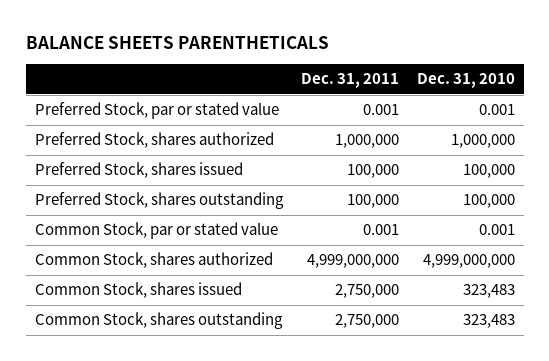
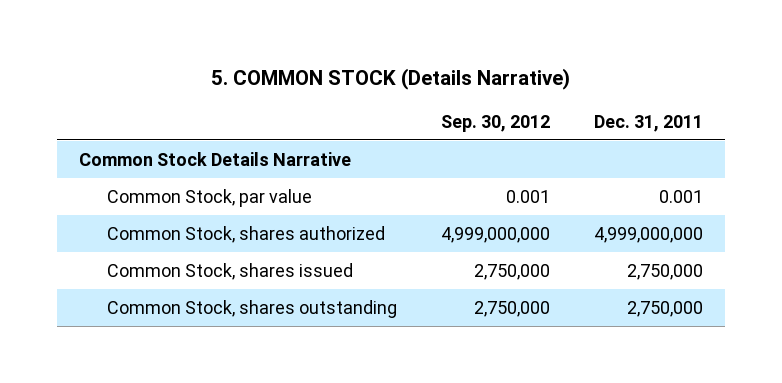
- BALANCE SHEETS PARENTHETICALS
+ 5. COMMON STOCK (Details Narrative)
- | Dec. 31, 2011 | Dec. 31, 2010
+ | Sep. 30, 2012 | Dec. 31, 2011
- Preferred Stock, par or stated value | 0.001 | 0.001
- Preferred Stock, shares authorized | 1,000,000 | 1,000,000
- Preferred Stock, shares issued | 100,000 | 100,000
- Preferred Stock, shares outstanding | 100,000 | 100,000
- Common Stock, par or stated value | 0.001 | 0.001
+ Common Stock Details Narrative
+ Common Stock, par value | 0.001 | 0.001

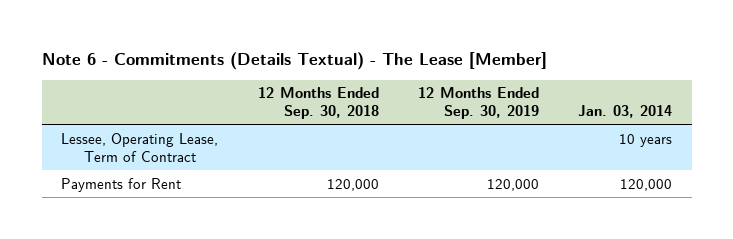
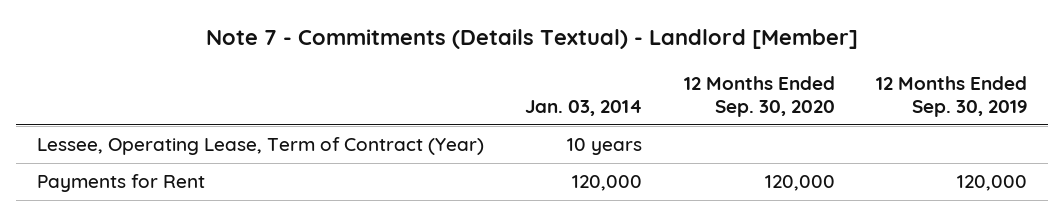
- Note 6 - Commitments (Details Textual) - The Lease [Member]
+ Note 7 - Commitments (Details Textual) - Landlord [Member]
- | 12 Months Ended Sep. 30, 2018 | 12 Months Ended Sep. 30, 2019 | Jan. 03, 2014
+ | Jan. 03, 2014 | 12 Months Ended Sep. 30, 2020 | 12 Months Ended Sep. 30, 2019
- Lessee, Operating Lease, Term of Contract | | | 10 years
+ Lessee, Operating Lease, Term of Contract (Year) | 10 years | |

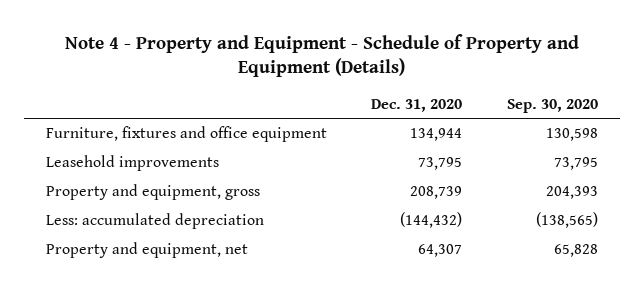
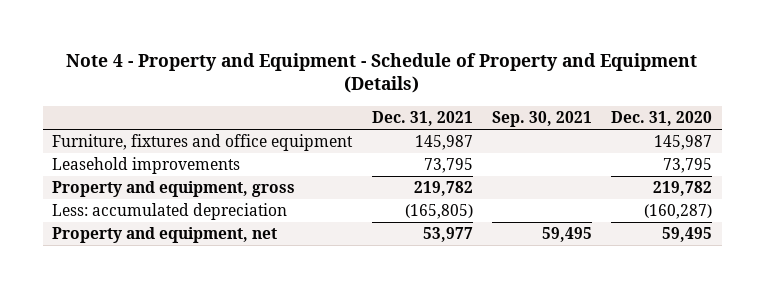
- | Dec. 31, 2020 | Sep. 30, 2020
+ | Dec. 31, 2021 | Sep. 30, 2021 | Dec. 31, 2020
- Furniture, fixtures and office equipment | 134,944 | 130,598
+ Furniture, fixtures and office equipment | 145,987 | | 145,987
- Property and equipment, gross | 208,739 | 204,393
- Less: accumulated depreciation | (144,432) | (138,565)
- Property and equipment, net | 64,307 | 65,828
+ Property and equipment, gross | 219,782 | | 219,782
+ Less: accumulated depreciation | (165,805) | | (160,287)
+ Property and equipment, net | 53,977 | 59,495 | 59,495

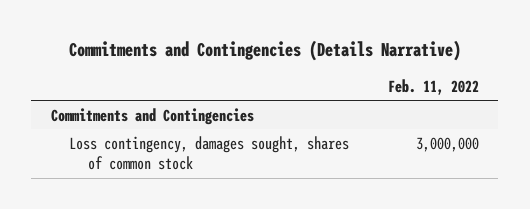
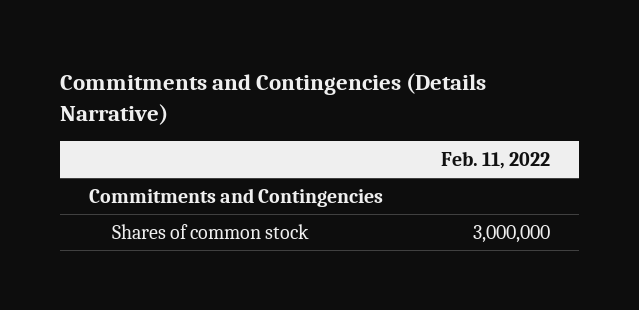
- Loss contingency, damages sought, shares of common stock | 3,000,000
+ Shares of common stock | 3,000,000

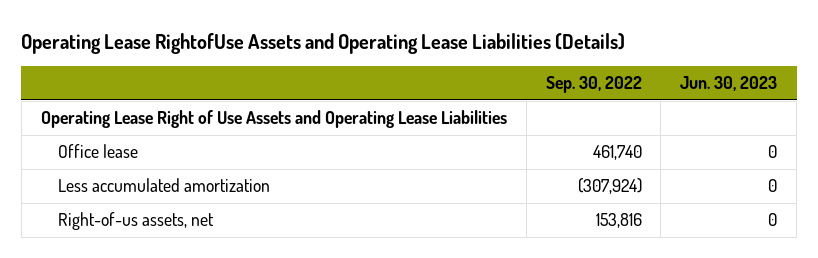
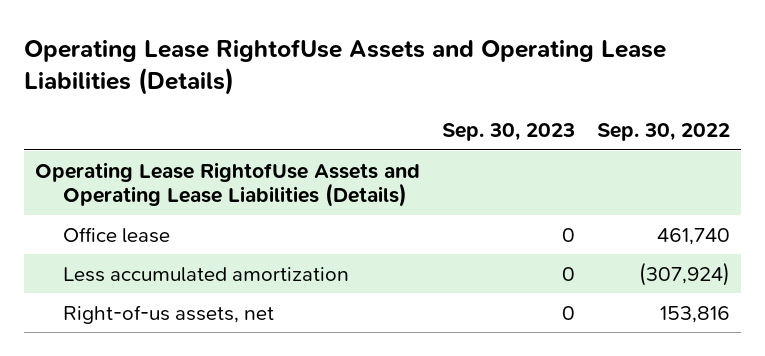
- | Sep. 30, 2022 | Jun. 30, 2023
+ | Sep. 30, 2023 | Sep. 30, 2022
- Operating Lease Right of Use Assets and Operating Lease Liabilities
+ Operating Lease RightofUse Assets and Operating Lease Liabilities (Details)

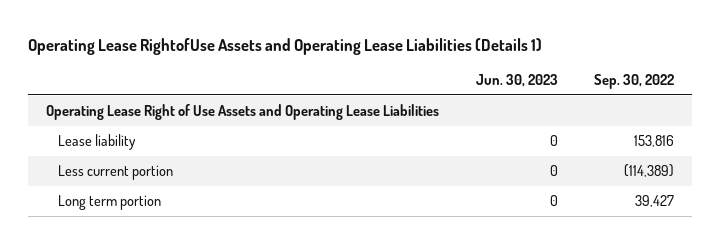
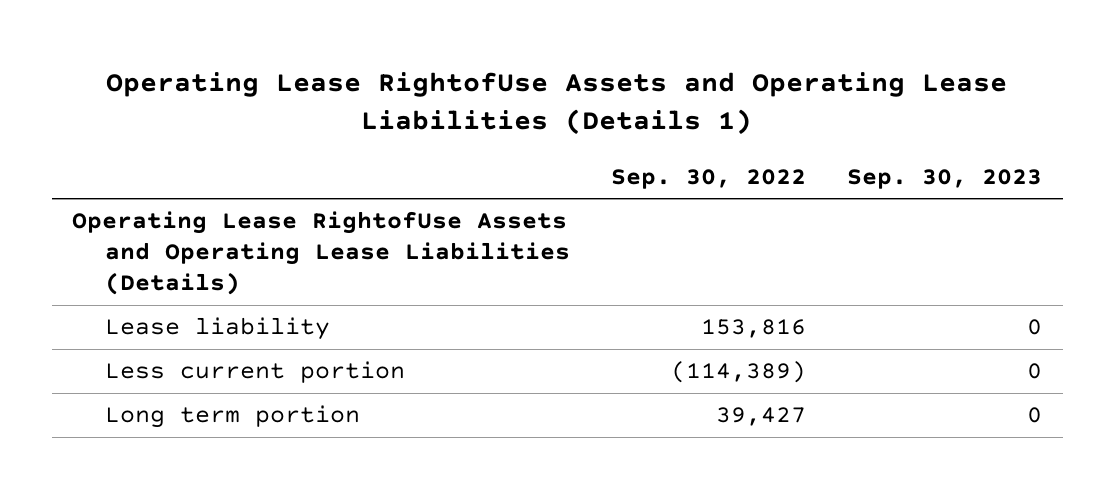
- | Jun. 30, 2023 | Sep. 30, 2022
+ | Sep. 30, 2022 | Sep. 30, 2023
- Operating Lease Right of Use Assets and Operating Lease Liabilities
+ Operating Lease RightofUse Assets and Operating Lease Liabilities (Details)

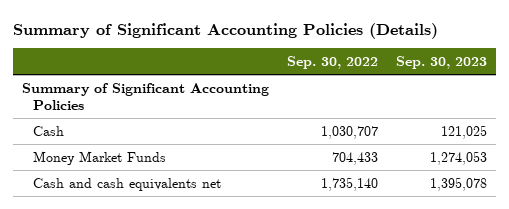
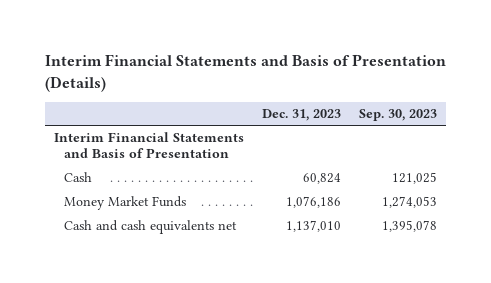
- Summary of Significant Accounting Policies (Details)
+ Interim Financial Statements and Basis of Presentation (Details)
- | Sep. 30, 2022 | Sep. 30, 2023
+ | Dec. 31, 2023 | Sep. 30, 2023
- Summary of Significant Accounting Policies
+ Interim Financial Statements and Basis of Presentation

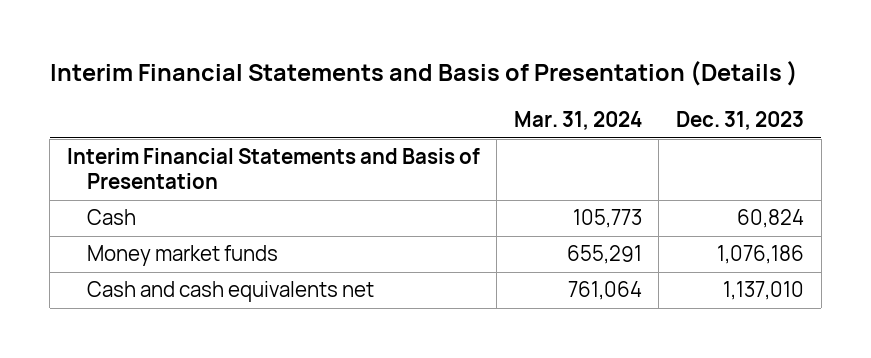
- Interim Financial Statements and Basis of Presentation (Details)
+ Interim Financial Statements and Basis of Presentation (Details )
- | Dec. 31, 2023 | Sep. 30, 2023
+ | Mar. 31, 2024 | Dec. 31, 2023
- Money Market Funds | 1,076,186 | 1,274,053
+ Money market funds | 655,291 | 1,076,186

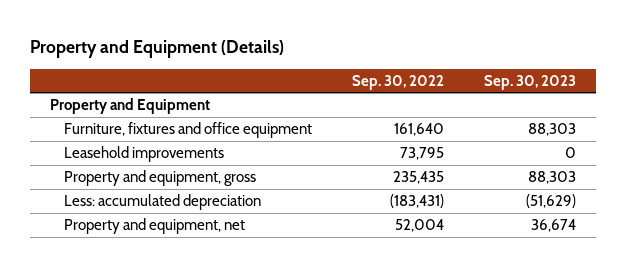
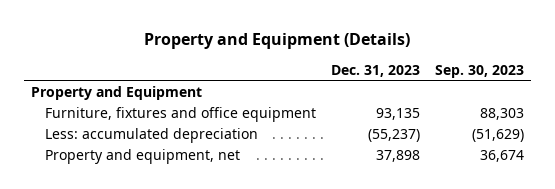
- | Sep. 30, 2022 | Sep. 30, 2023
+ | Dec. 31, 2023 | Sep. 30, 2023
- Leasehold improvements | 73,795 | 0
- Property and equipment, gross | 235,435 | 88,303

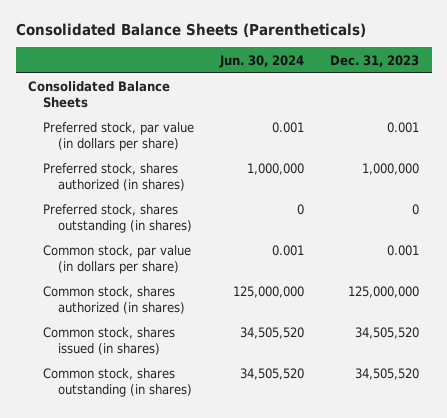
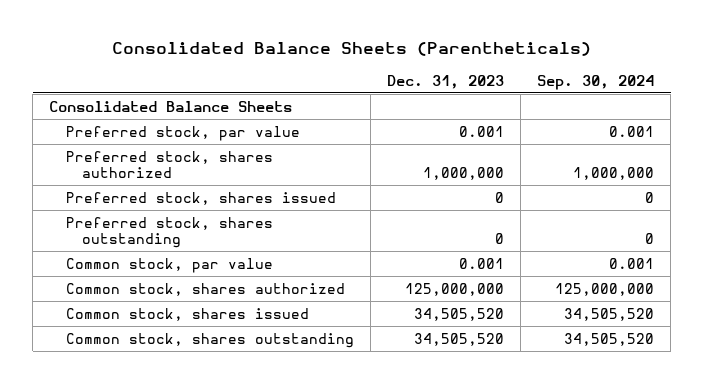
- | Jun. 30, 2024 | Dec. 31, 2023
+ | Dec. 31, 2023 | Sep. 30, 2024
- Preferred stock, par value (in dollars per share) | 0.001 | 0.001
- Preferred stock, shares authorized (in shares) | 1,000,000 | 1,000,000
- Preferred stock, shares outstanding (in shares) | 0 | 0
- Common stock, par value (in dollars per share) | 0.001 | 0.001
- Common stock, shares authorized (in shares) | 125,000,000 | 125,000,000
- Common stock, shares issued (in shares) | 34,505,520 | 34,505,520
- Common stock, shares outstanding (in shares) | 34,505,520 | 34,505,520
+ Preferred stock, par value | 0.001 | 0.001
+ Preferred stock, shares authorized | 1,000,000 | 1,000,000
+ Preferred stock, shares issued | 0 | 0
+ Preferred stock, shares outstanding | 0 | 0
+ Common stock, par value | 0.001 | 0.001
+ Common stock, shares authorized | 125,000,000 | 125,000,000
+ Common stock, shares issued | 34,505,520 | 34,505,520
+ Common stock, shares outstanding | 34,505,520 | 34,505,520

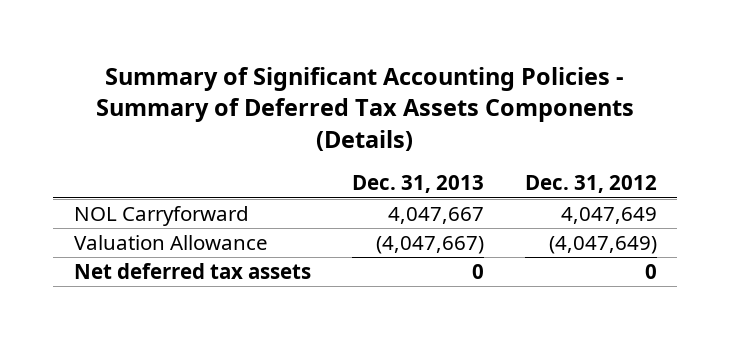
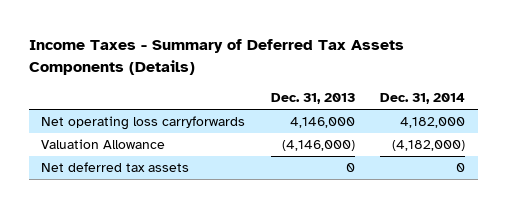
- Summary of Significant Accounting Policies - Summary of Deferred Tax Assets Components (Details)
+ Income Taxes - Summary of Deferred Tax Assets Components (Details)
- | Dec. 31, 2013 | Dec. 31, 2012
+ | Dec. 31, 2013 | Dec. 31, 2014
- NOL Carryforward | 4,047,667 | 4,047,649
- Valuation Allowance | (4,047,667) | (4,047,649)
+ Net operating loss carryforwards | 4,146,000 | 4,182,000
+ Valuation Allowance | (4,146,000) | (4,182,000)

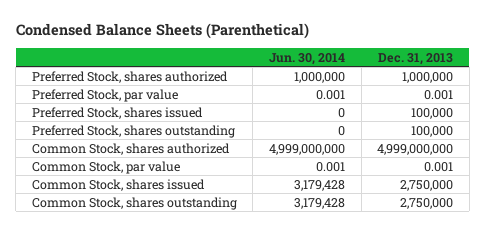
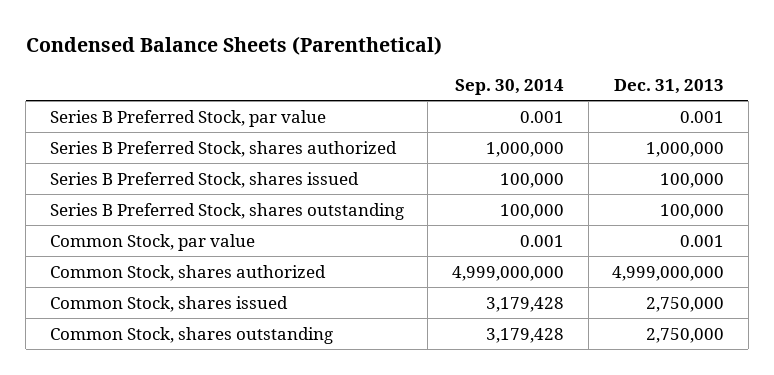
- | Jun. 30, 2014 | Dec. 31, 2013
+ | Sep. 30, 2014 | Dec. 31, 2013
- Preferred Stock, shares authorized | 1,000,000 | 1,000,000
- Preferred Stock, par value | 0.001 | 0.001
- Preferred Stock, shares issued | 0 | 100,000
- Preferred Stock, shares outstanding | 0 | 100,000
+ Series B Preferred Stock, par value | 0.001 | 0.001
+ Series B Preferred Stock, shares authorized | 1,000,000 | 1,000,000
+ Series B Preferred Stock, shares issued | 100,000 | 100,000
+ Series B Preferred Stock, shares outstanding | 100,000 | 100,000
moved down: Common Stock, shares authorized | 4,999,000,000 | 4,999,000,000

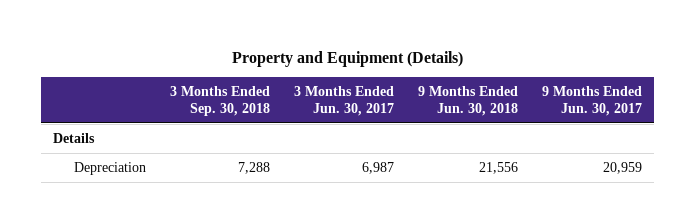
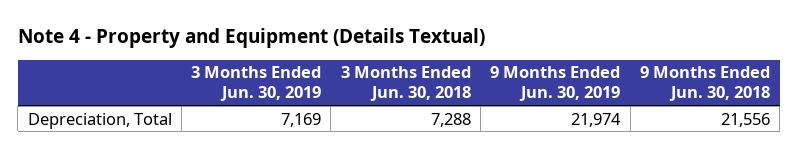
- Property and Equipment (Details)
+ Note 4 - Property and Equipment (Details Textual)
- | 3 Months Ended Sep. 30, 2018 | 3 Months Ended Jun. 30, 2017 | 9 Months Ended Jun. 30, 2018 | 9 Months Ended Jun. 30, 2017
+ | 3 Months Ended Jun. 30, 2019 | 3 Months Ended Jun. 30, 2018 | 9 Months Ended Jun. 30, 2019 | 9 Months Ended Jun. 30, 2018
- Details
- Depreciation | 7,288 | 6,987 | 21,556 | 20,959
+ Depreciation, Total | 7,169 | 7,288 | 21,974 | 21,556

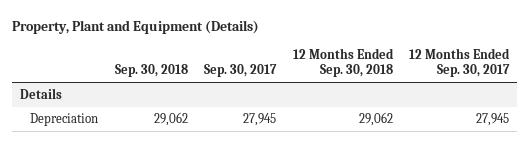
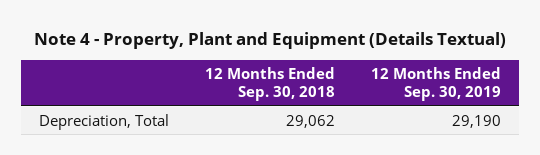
- Property, Plant and Equipment (Details)
+ Note 4 - Property, Plant and Equipment (Details Textual)
- | Sep. 30, 2018 | Sep. 30, 2017 | 12 Months Ended Sep. 30, 2018 | 12 Months Ended Sep. 30, 2017
+ | 12 Months Ended Sep. 30, 2018 | 12 Months Ended Sep. 30, 2019
- Details
- Depreciation | 29,062 | 27,945 | 29,062 | 27,945
+ Depreciation, Total | 29,062 | 29,190

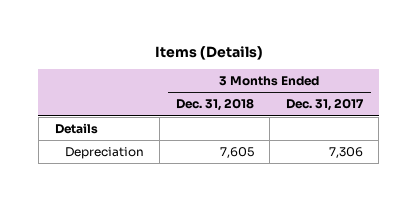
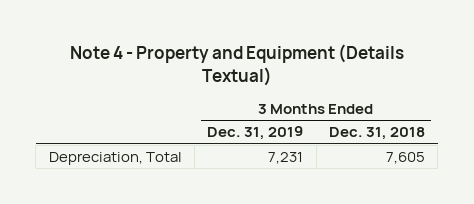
- Items (Details)
+ Note 4 - Property and Equipment (Details Textual)
- | 3 Months Ended Dec. 31, 2018 | 3 Months Ended Dec. 31, 2017
+ | 3 Months Ended Dec. 31, 2019 | 3 Months Ended Dec. 31, 2018
- Details
- Depreciation | 7,605 | 7,306
+ Depreciation, Total | 7,231 | 7,605

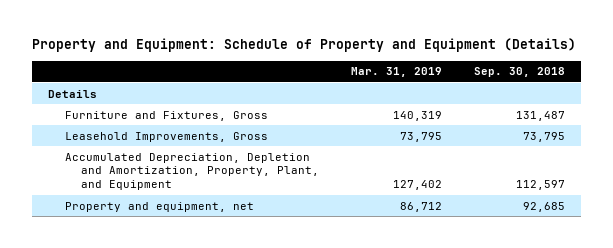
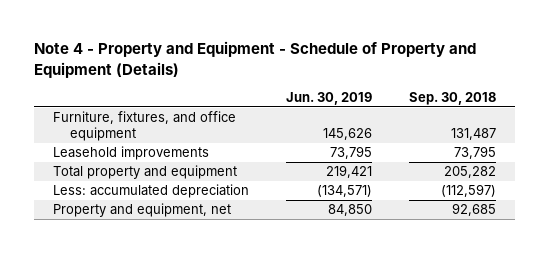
- Property and Equipment: Schedule of Property and Equipment (Details)
+ Note 4 - Property and Equipment - Schedule of Property and Equipment (Details)
- | Mar. 31, 2019 | Sep. 30, 2018
+ | Jun. 30, 2019 | Sep. 30, 2018
- Details
- Furniture and Fixtures, Gross | 140,319 | 131,487
- Leasehold Improvements, Gross | 73,795 | 73,795
- Accumulated Depreciation, Depletion and Amortization, Property, Plant, and Equipment | 127,402 | 112,597
+ Furniture, fixtures, and office equipment | 145,626 | 131,487
+ Leasehold improvements | 73,795 | 73,795
+ Total property and equipment | 219,421 | 205,282
+ Less: accumulated depreciation | (134,571) | (112,597)

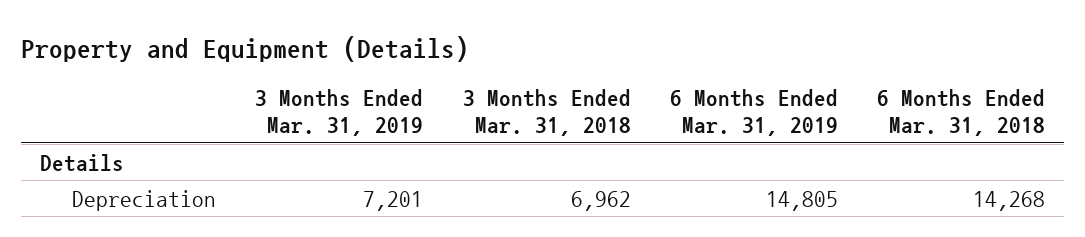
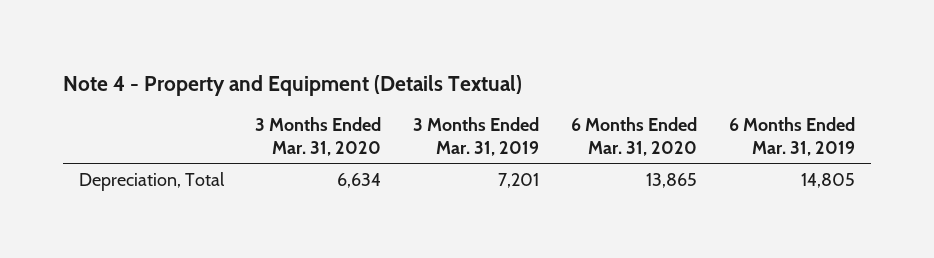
- Property and Equipment (Details)
+ Note 4 - Property and Equipment (Details Textual)
- | 3 Months Ended Mar. 31, 2019 | 3 Months Ended Mar. 31, 2018 | 6 Months Ended Mar. 31, 2019 | 6 Months Ended Mar. 31, 2018
+ | 3 Months Ended Mar. 31, 2020 | 3 Months Ended Mar. 31, 2019 | 6 Months Ended Mar. 31, 2020 | 6 Months Ended Mar. 31, 2019
- Details
- Depreciation | 7,201 | 6,962 | 14,805 | 14,268
+ Depreciation, Total | 6,634 | 7,201 | 13,865 | 14,805

